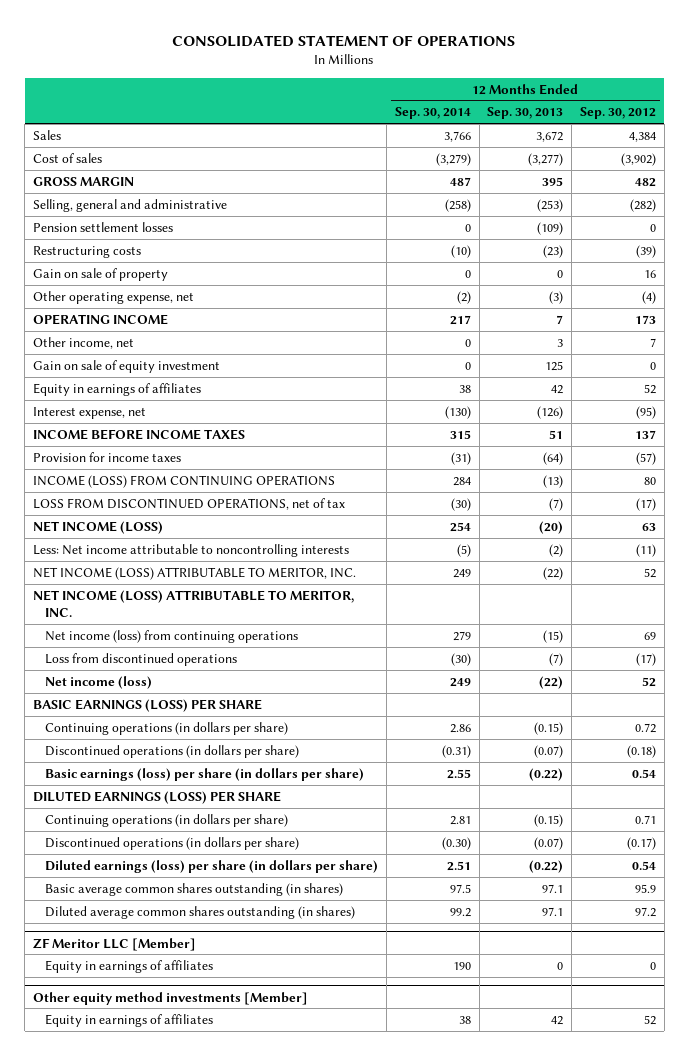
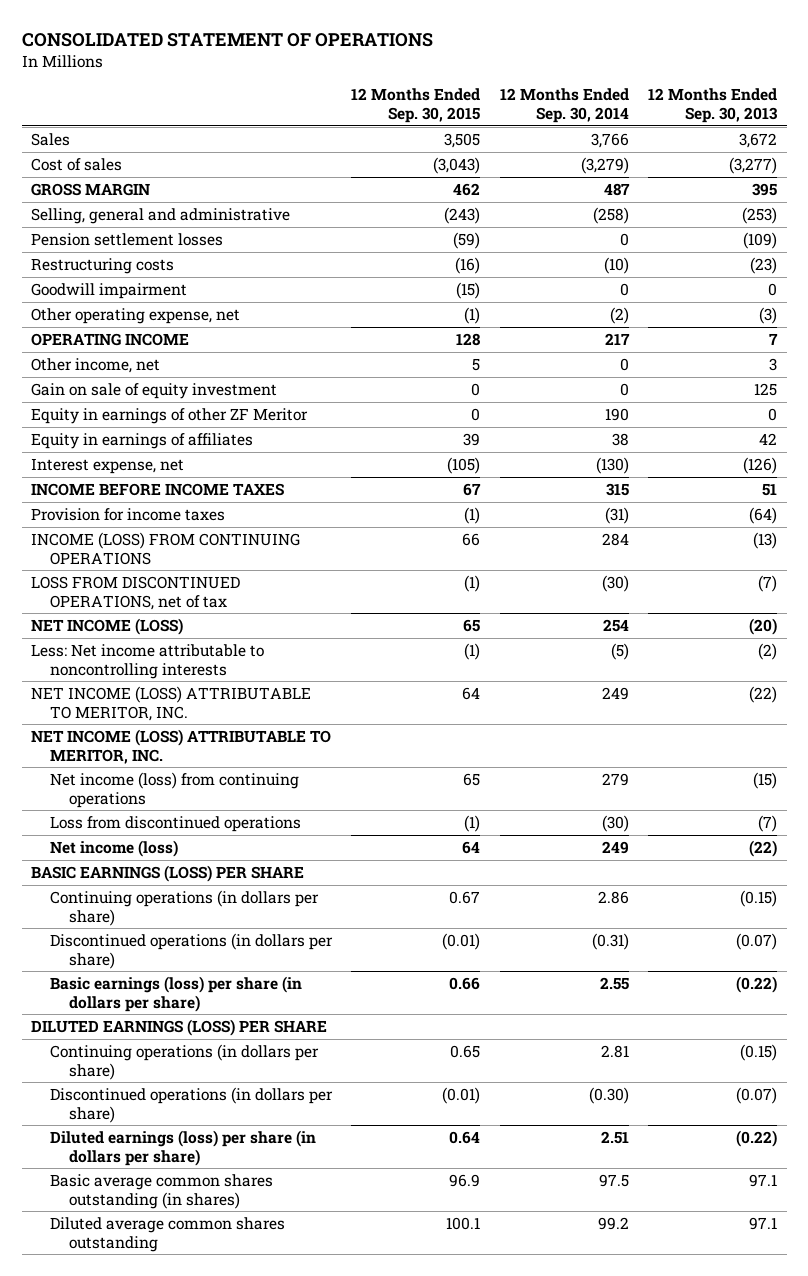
- | 12 Months Ended Sep. 30, 2014 | 12 Months Ended Sep. 30, 2013 | 12 Months Ended Sep. 30, 2012
+ | 12 Months Ended Sep. 30, 2015 | 12 Months Ended Sep. 30, 2014 | 12 Months Ended Sep. 30, 2013
- Gain on sale of property | 0 | 0 | 16
+ Goodwill impairment | (15) | 0 | 0
+ Equity in earnings of other ZF Meritor | 0 | 190 | 0
- Diluted average common shares outstanding (in shares) | 99.2 | 97.1 | 97.2
- ZF Meritor LLC [Member]
- Equity in earnings of affiliates | 190 | 0 | 0
- Other equity method investments [Member]
- Equity in earnings of affiliates | 38 | 42 | 52
+ Diluted average common shares outstanding | 100.1 | 99.2 | 97.1

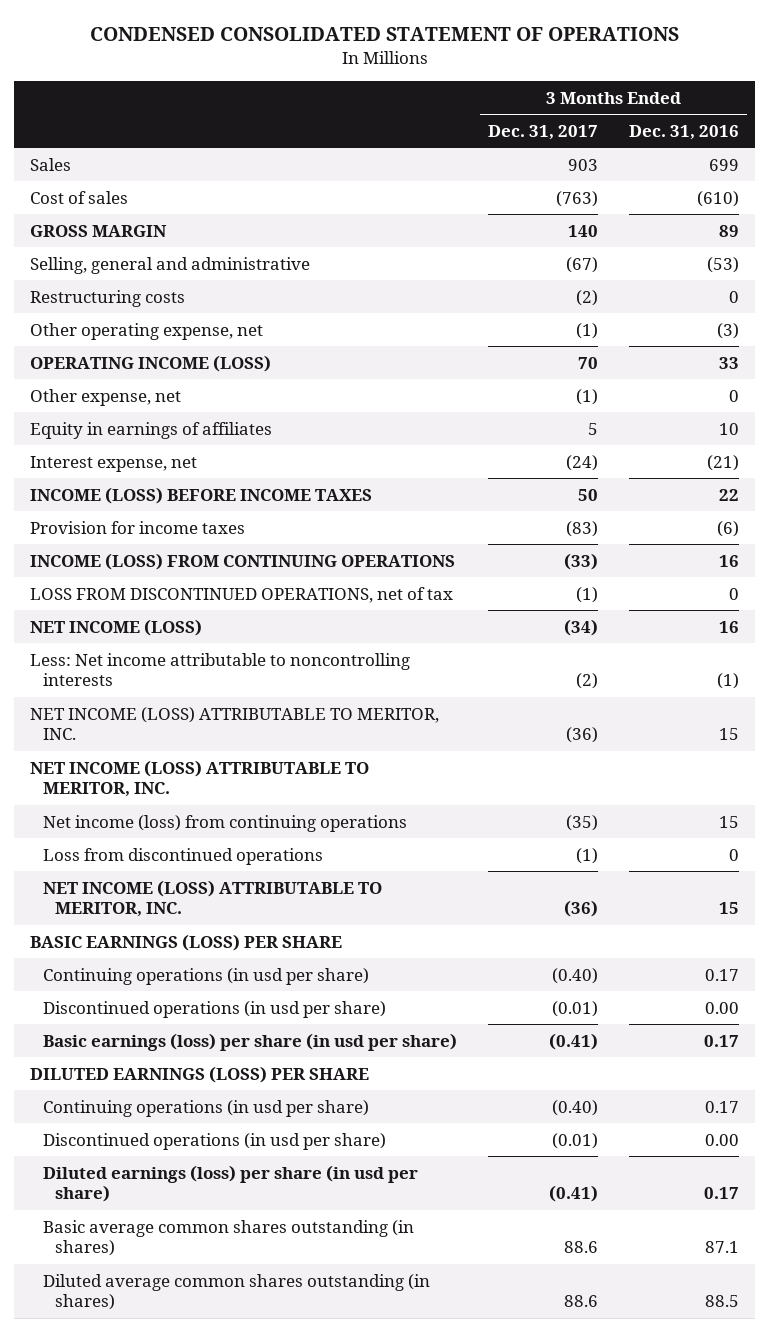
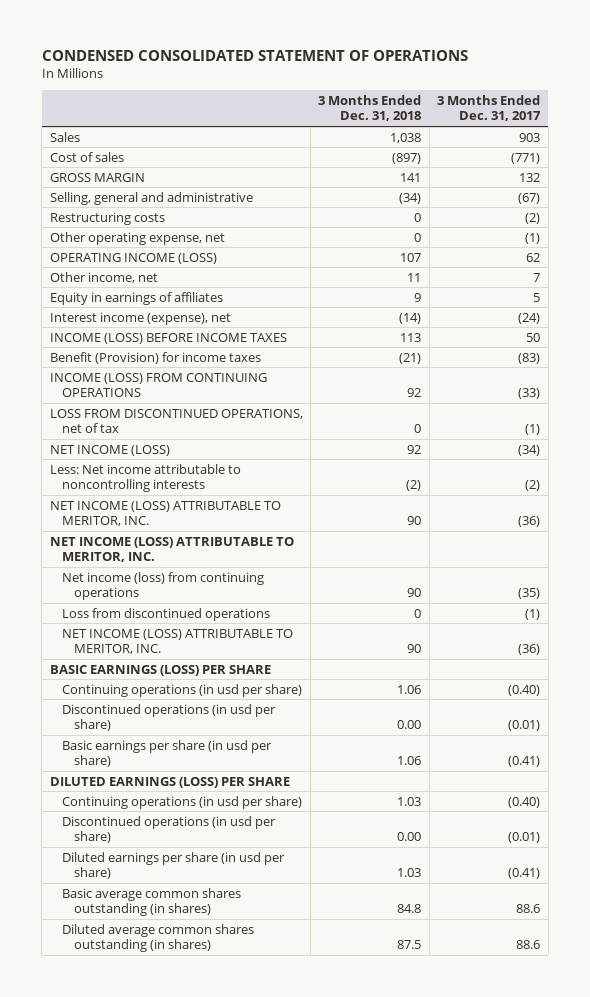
- | 3 Months Ended Dec. 31, 2017 | 3 Months Ended Dec. 31, 2016
+ | 3 Months Ended Dec. 31, 2018 | 3 Months Ended Dec. 31, 2017
- Cost of sales | (763) | (610)
- GROSS MARGIN | 140 | 89
+ Cost of sales | (897) | (771)
+ GROSS MARGIN | 141 | 132
- OPERATING INCOME (LOSS) | 70 | 33
- Other expense, net | (1) | 0
+ OPERATING INCOME (LOSS) | 107 | 62
+ Other income, net | 11 | 7
- Interest expense, net | (24) | (21)
+ Interest income (expense), net | (14) | (24)
- Provision for income taxes | (83) | (6)
+ Benefit (Provision) for income taxes | (21) | (83)
- Basic earnings (loss) per share (in usd per share) | (0.41) | 0.17
+ Basic earnings per share (in usd per share) | 1.06 | (0.41)
- Diluted earnings (loss) per share (in usd per share) | (0.41) | 0.17
+ Diluted earnings per share (in usd per share) | 1.03 | (0.41)

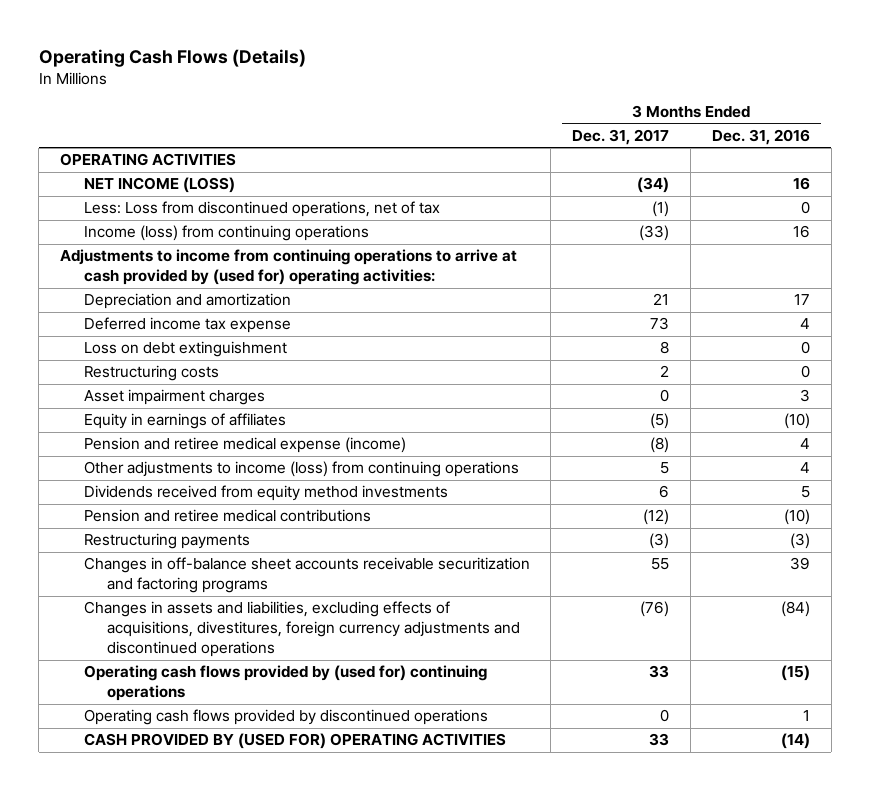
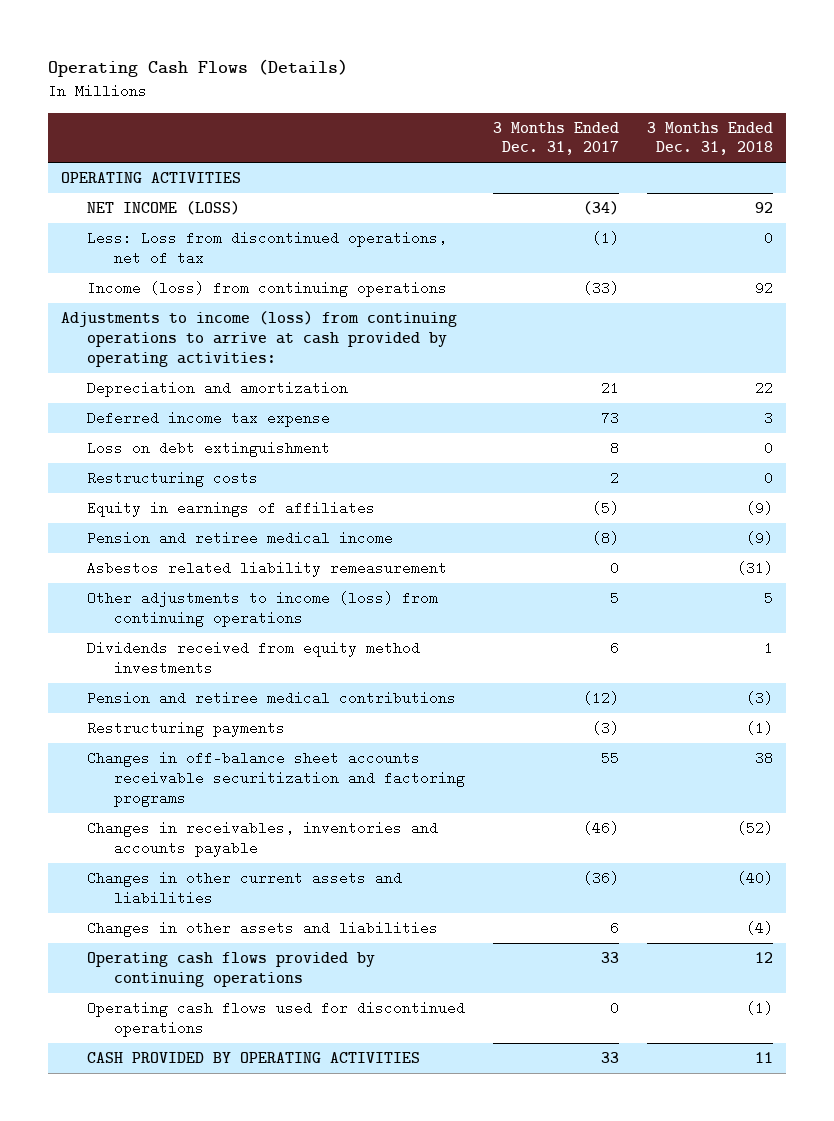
- | 3 Months Ended Dec. 31, 2017 | 3 Months Ended Dec. 31, 2016
+ | 3 Months Ended Dec. 31, 2017 | 3 Months Ended Dec. 31, 2018
- Adjustments to income from continuing operations to arrive at cash provided by (used for) operating activities:
+ Adjustments to income (loss) from continuing operations to arrive at cash provided by operating activities:
- Asset impairment charges | 0 | 3
- Pension and retiree medical expense (income) | (8) | 4
+ Pension and retiree medical income | (8) | (9)
+ Asbestos related liability remeasurement | 0 | (31)
- Changes in assets and liabilities, excluding effects of acquisitions, divestitures, foreign currency adjustments and discontinued operations | (76) | (84)
- Operating cash flows provided by (used for) continuing operations | 33 | (15)
- Operating cash flows provided by discontinued operations | 0 | 1
- CASH PROVIDED BY (USED FOR) OPERATING ACTIVITIES | 33 | (14)
+ Changes in receivables, inventories and accounts payable | (46) | (52)
+ Changes in other current assets and liabilities | (36) | (40)
+ Changes in other assets and liabilities | 6 | (4)
+ Operating cash flows provided by continuing operations | 33 | 12
+ Operating cash flows used for discontinued operations | 0 | (1)
+ CASH PROVIDED BY OPERATING ACTIVITIES | 33 | 11

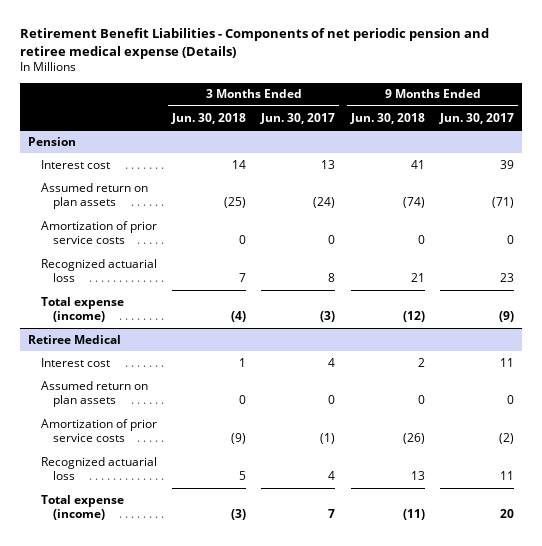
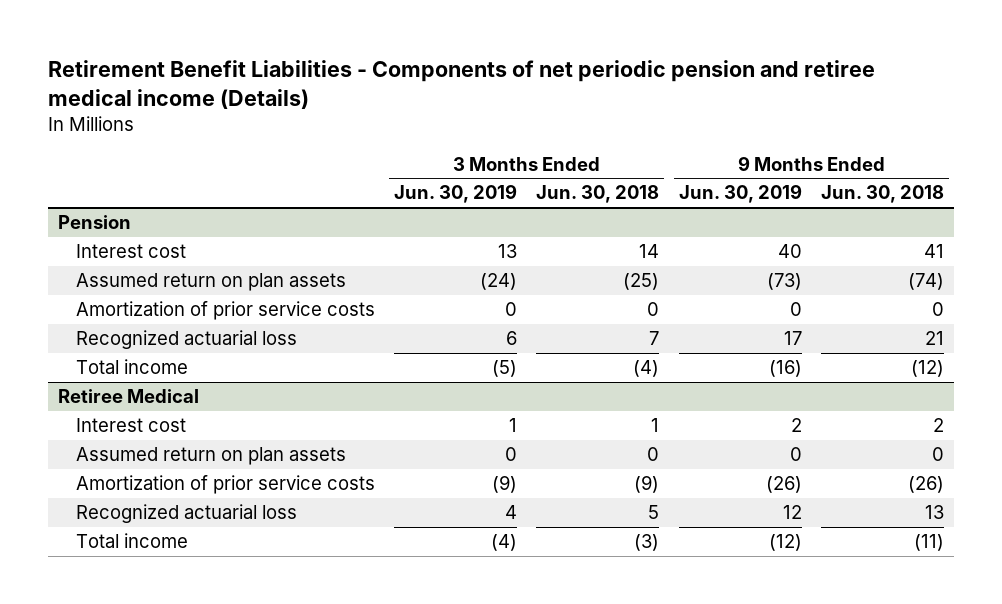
- Retirement Benefit Liabilities - Components of net periodic pension and retiree medical expense (Details)
+ Retirement Benefit Liabilities - Components of net periodic pension and retiree medical income (Details)
- | 3 Months Ended Jun. 30, 2018 | 3 Months Ended Jun. 30, 2017 | 9 Months Ended Jun. 30, 2018 | 9 Months Ended Jun. 30, 2017
+ | 3 Months Ended Jun. 30, 2019 | 3 Months Ended Jun. 30, 2018 | 9 Months Ended Jun. 30, 2019 | 9 Months Ended Jun. 30, 2018
@ Pension
- Total expense (income) | (4) | (3) | (12) | (9)
+ Total income | (5) | (4) | (16) | (12)
@ Retiree Medical
- Total expense (income) | (3) | 7 | (11) | 20
+ Total income | (4) | (3) | (12) | (11)

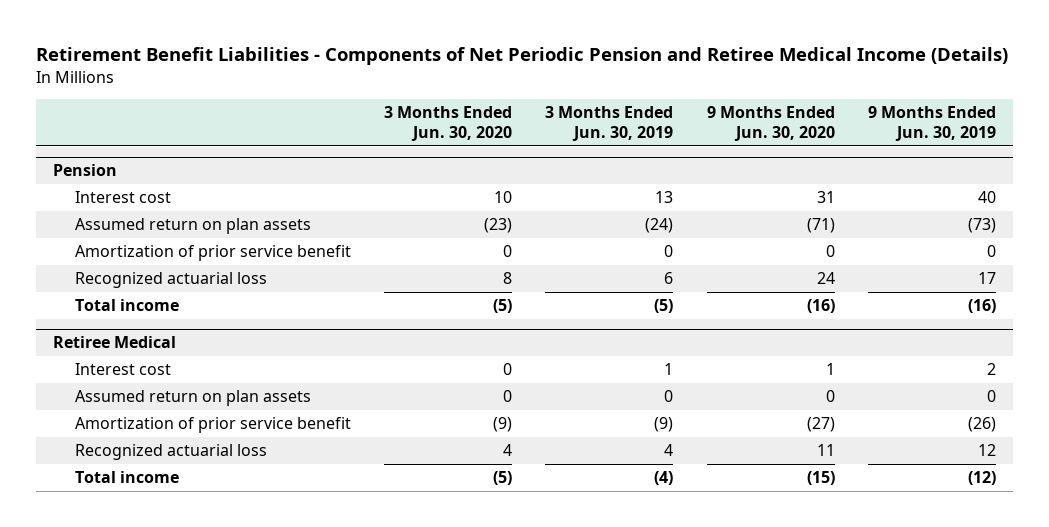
- Retirement Benefit Liabilities - Components of net periodic pension and retiree medical income (Details)
+ Retirement Benefit Liabilities - Components of Net Periodic Pension and Retiree Medical Income (Details)
- | 3 Months Ended Jun. 30, 2019 | 3 Months Ended Jun. 30, 2018 | 9 Months Ended Jun. 30, 2019 | 9 Months Ended Jun. 30, 2018
+ | 3 Months Ended Jun. 30, 2020 | 3 Months Ended Jun. 30, 2019 | 9 Months Ended Jun. 30, 2020 | 9 Months Ended Jun. 30, 2019
@ Pension
- Amortization of prior service costs | 0 | 0 | 0 | 0
+ Amortization of prior service benefit | 0 | 0 | 0 | 0
@ Retiree Medical
- Amortization of prior service costs | (9) | (9) | (26) | (26)
+ Amortization of prior service benefit | (9) | (9) | (27) | (26)

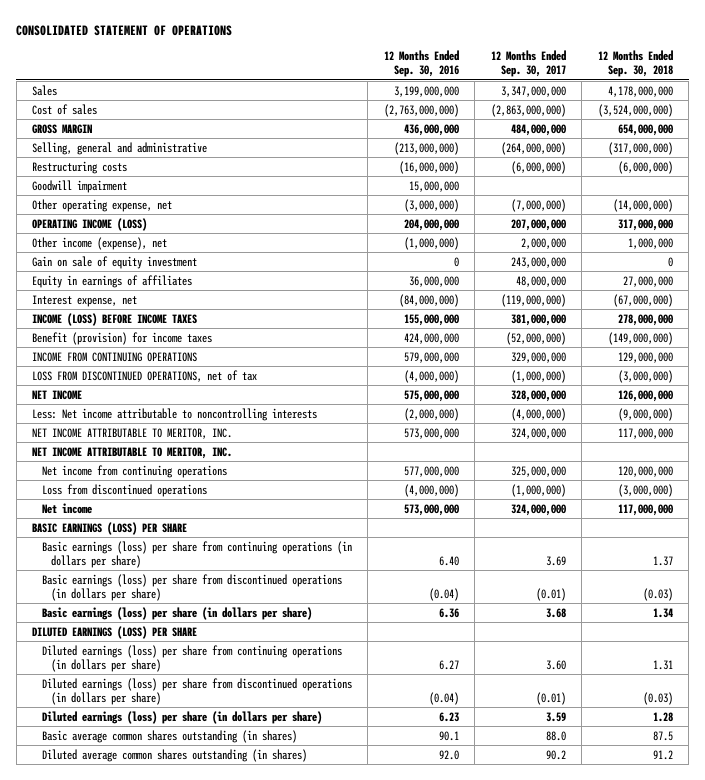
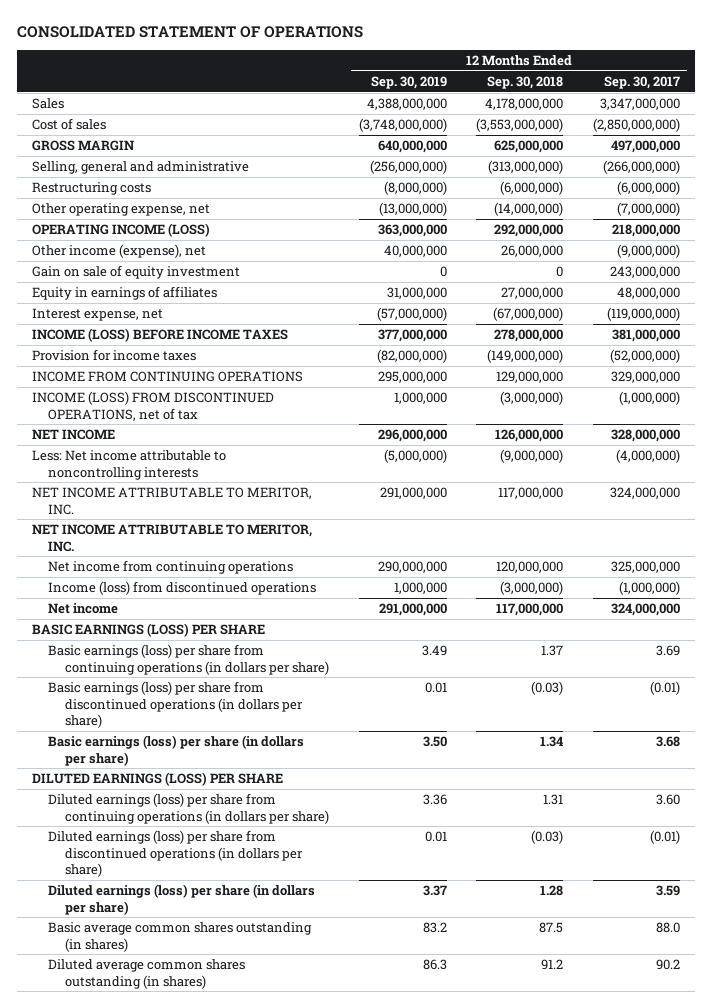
- | 12 Months Ended Sep. 30, 2016 | 12 Months Ended Sep. 30, 2017 | 12 Months Ended Sep. 30, 2018
+ | 12 Months Ended Sep. 30, 2019 | 12 Months Ended Sep. 30, 2018 | 12 Months Ended Sep. 30, 2017
- Cost of sales | (2,763,000,000) | (2,863,000,000) | (3,524,000,000)
- GROSS MARGIN | 436,000,000 | 484,000,000 | 654,000,000
- Selling, general and administrative | (213,000,000) | (264,000,000) | (317,000,000)
+ Cost of sales | (3,748,000,000) | (3,553,000,000) | (2,850,000,000)
+ GROSS MARGIN | 640,000,000 | 625,000,000 | 497,000,000
+ Selling, general and administrative | (256,000,000) | (313,000,000) | (266,000,000)
- Goodwill impairment | 15,000,000 | |
- OPERATING INCOME (LOSS) | 204,000,000 | 207,000,000 | 317,000,000
- Other income (expense), net | (1,000,000) | 2,000,000 | 1,000,000
+ OPERATING INCOME (LOSS) | 363,000,000 | 292,000,000 | 218,000,000
+ Other income (expense), net | 40,000,000 | 26,000,000 | (9,000,000)
- Benefit (provision) for income taxes | 424,000,000 | (52,000,000) | (149,000,000)
+ Provision for income taxes | (82,000,000) | (149,000,000) | (52,000,000)
- LOSS FROM DISCONTINUED OPERATIONS, net of tax | (4,000,000) | (1,000,000) | (3,000,000)
+ INCOME (LOSS) FROM DISCONTINUED OPERATIONS, net of tax | 1,000,000 | (3,000,000) | (1,000,000)
- Loss from discontinued operations | (4,000,000) | (1,000,000) | (3,000,000)
+ Income (loss) from discontinued operations | 1,000,000 | (3,000,000) | (1,000,000)

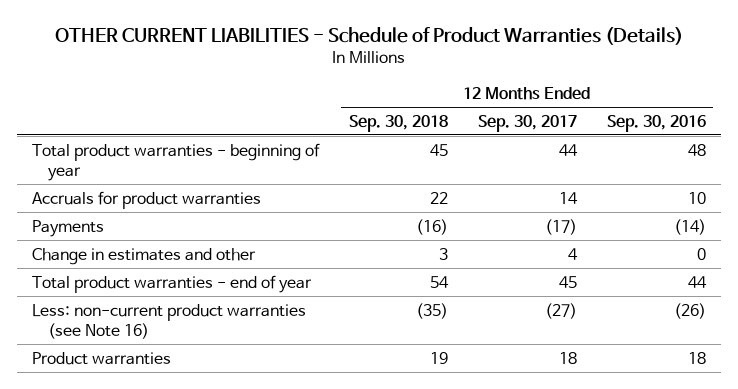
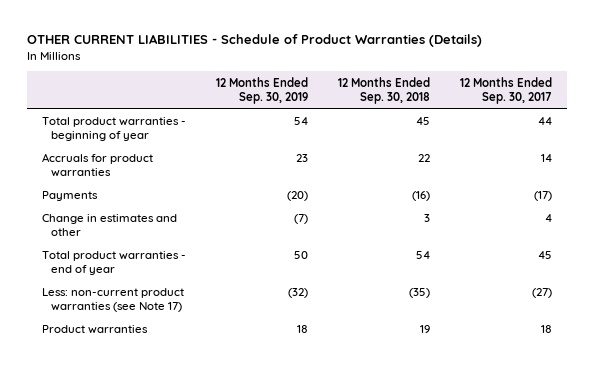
- | 12 Months Ended Sep. 30, 2018 | 12 Months Ended Sep. 30, 2017 | 12 Months Ended Sep. 30, 2016
+ | 12 Months Ended Sep. 30, 2019 | 12 Months Ended Sep. 30, 2018 | 12 Months Ended Sep. 30, 2017
- Less: non-current product warranties (see Note 16) | (35) | (27) | (26)
+ Less: non-current product warranties (see Note 17) | (32) | (35) | (27)

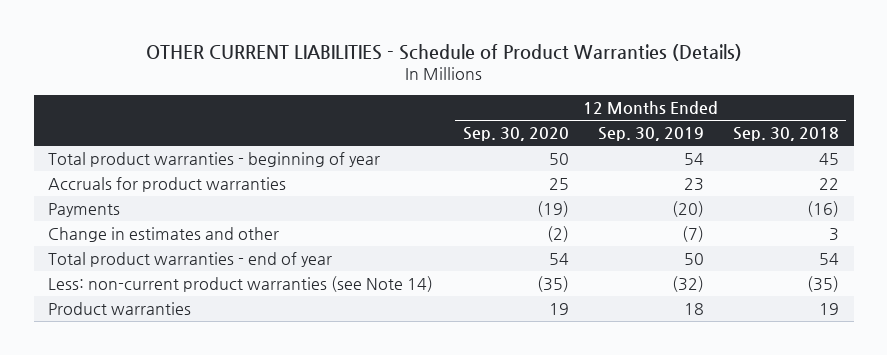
- | 12 Months Ended Sep. 30, 2019 | 12 Months Ended Sep. 30, 2018 | 12 Months Ended Sep. 30, 2017
+ | 12 Months Ended Sep. 30, 2020 | 12 Months Ended Sep. 30, 2019 | 12 Months Ended Sep. 30, 2018
- Less: non-current product warranties (see Note 17) | (32) | (35) | (27)
+ Less: non-current product warranties (see Note 14) | (35) | (32) | (35)

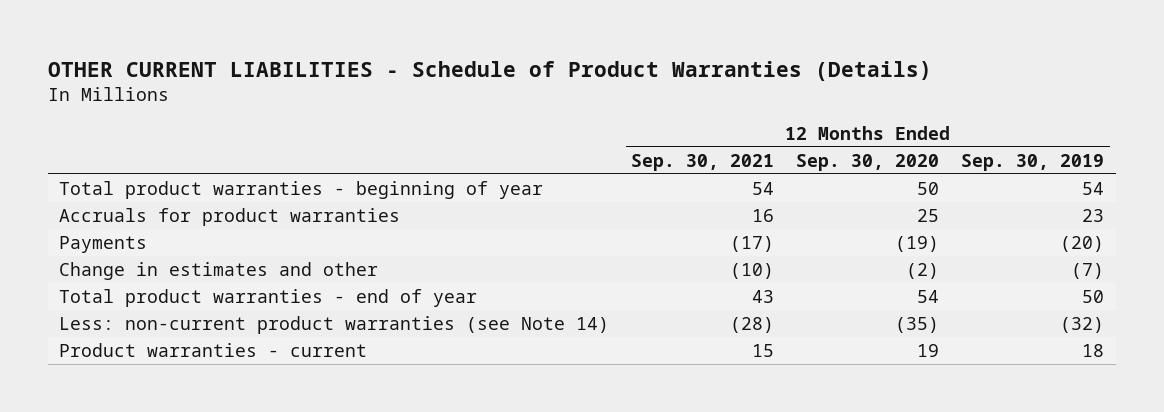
- | 12 Months Ended Sep. 30, 2020 | 12 Months Ended Sep. 30, 2019 | 12 Months Ended Sep. 30, 2018
+ | 12 Months Ended Sep. 30, 2021 | 12 Months Ended Sep. 30, 2020 | 12 Months Ended Sep. 30, 2019
- Product warranties | 19 | 18 | 19
+ Product warranties - current | 15 | 19 | 18

